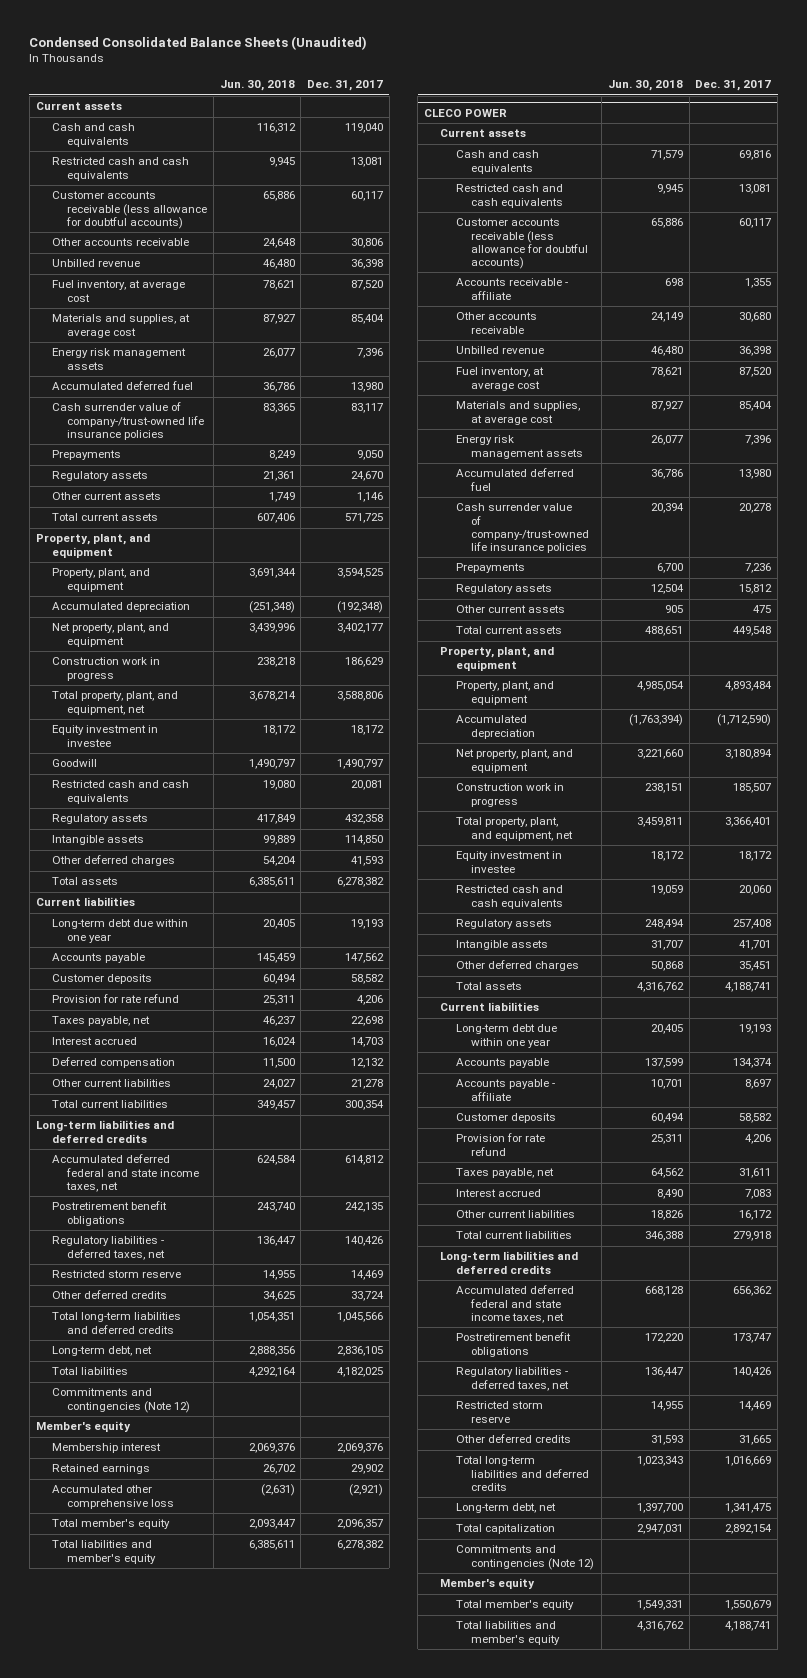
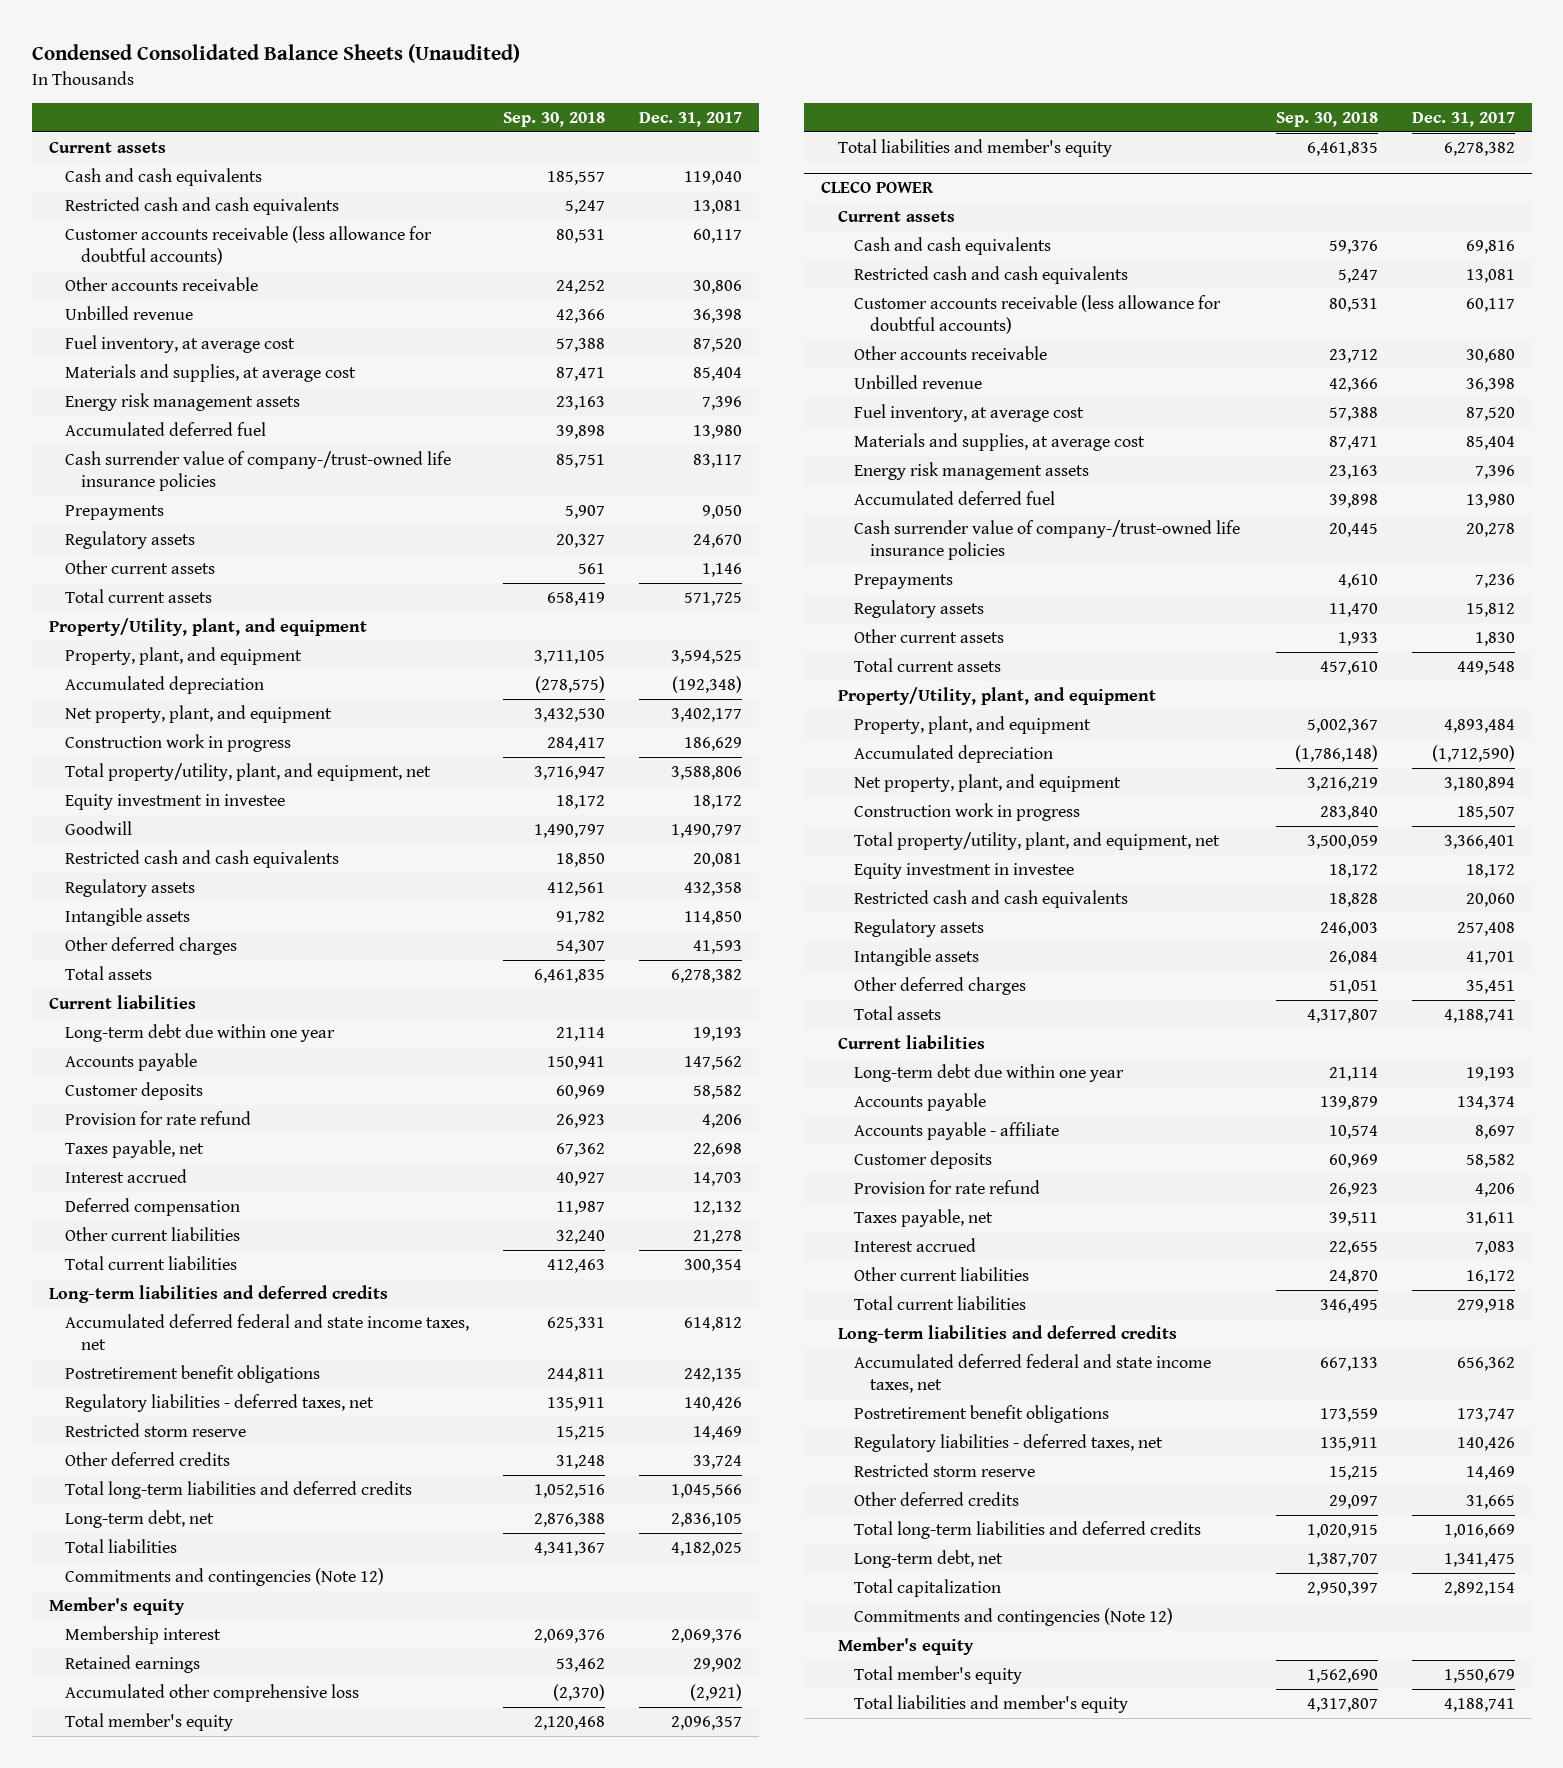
- | Jun. 30, 2018 | Dec. 31, 2017
+ | Sep. 30, 2018 | Dec. 31, 2017
- Property, plant, and equipment
+ Property/Utility, plant, and equipment
- Total property, plant, and equipment, net | 3,678,214 | 3,588,806
+ Total property/utility, plant, and equipment, net | 3,716,947 | 3,588,806
@ CLECO POWER
- Accounts receivable - affiliate | 698 | 1,355
- Other current assets | 905 | 475
+ Other current assets | 1,933 | 1,830
- Property, plant, and equipment
+ Property/Utility, plant, and equipment
- Total property, plant, and equipment, net | 3,459,811 | 3,366,401
+ Total property/utility, plant, and equipment, net | 3,500,059 | 3,366,401

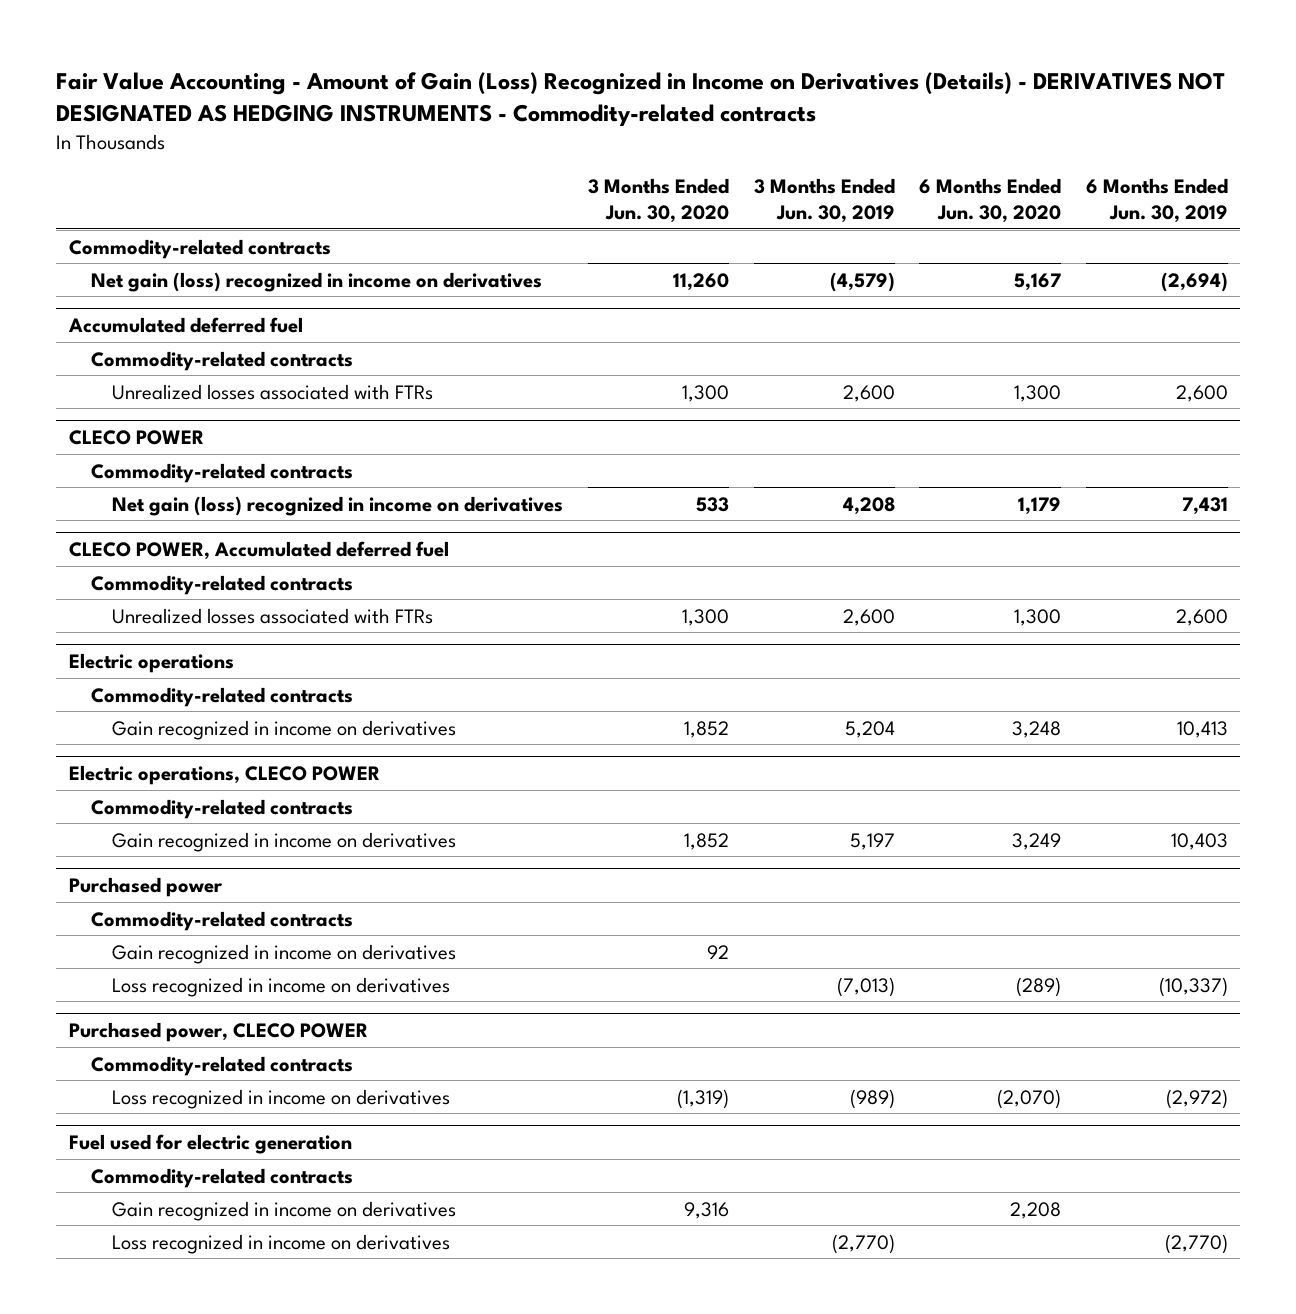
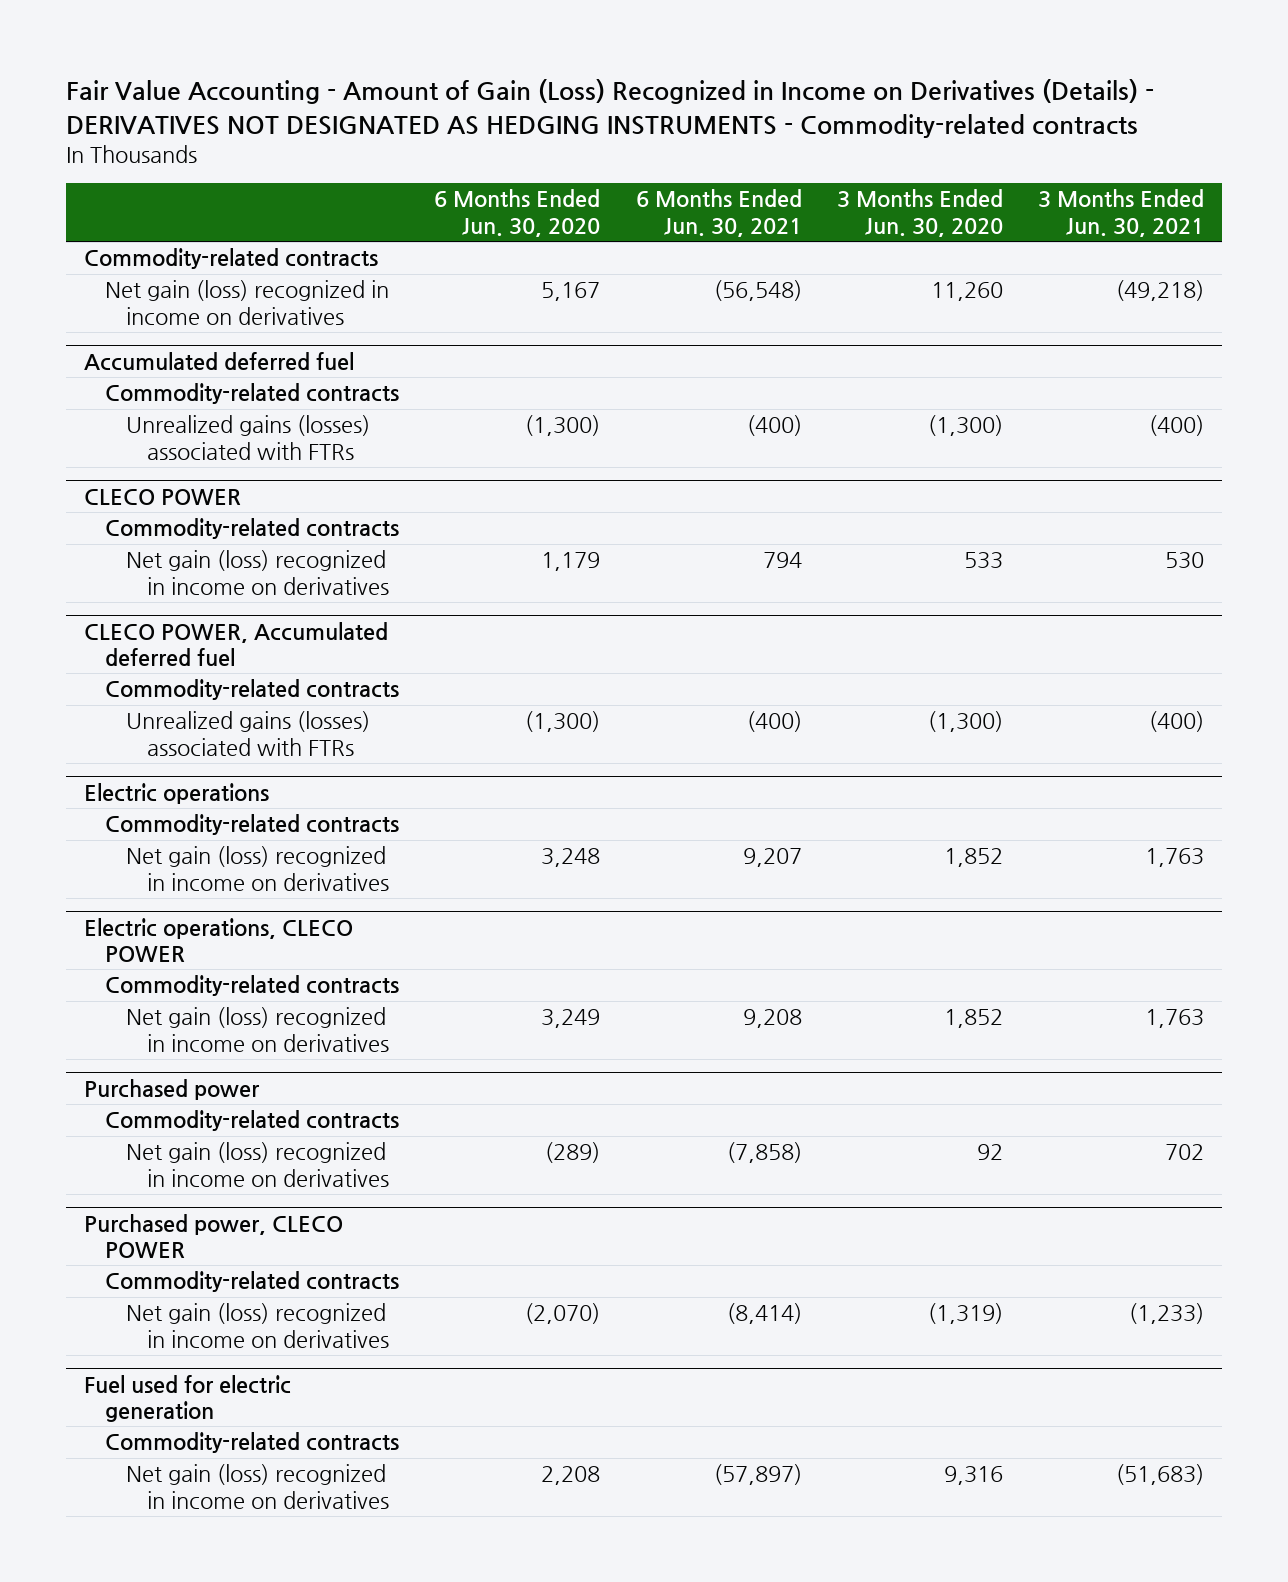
- | 3 Months Ended Jun. 30, 2020 | 3 Months Ended Jun. 30, 2019 | 6 Months Ended Jun. 30, 2020 | 6 Months Ended Jun. 30, 2019
+ | 6 Months Ended Jun. 30, 2020 | 6 Months Ended Jun. 30, 2021 | 3 Months Ended Jun. 30, 2020 | 3 Months Ended Jun. 30, 2021
@ Accumulated deferred fuel
- Unrealized losses associated with FTRs | 1,300 | 2,600 | 1,300 | 2,600
+ Unrealized gains (losses) associated with FTRs | (1,300) | (400) | (1,300) | (400)
@ CLECO POWER, Accumulated deferred fuel
- Unrealized losses associated with FTRs | 1,300 | 2,600 | 1,300 | 2,600
+ Unrealized gains (losses) associated with FTRs | (1,300) | (400) | (1,300) | (400)
@ Electric operations
- Gain recognized in income on derivatives | 1,852 | 5,204 | 3,248 | 10,413
+ Net gain (loss) recognized in income on derivatives | 3,248 | 9,207 | 1,852 | 1,763
@ Electric operations, CLECO POWER
- Gain recognized in income on derivatives | 1,852 | 5,197 | 3,249 | 10,403
+ Net gain (loss) recognized in income on derivatives | 3,249 | 9,208 | 1,852 | 1,763
@ Purchased power
- Gain recognized in income on derivatives | 92 | | |
- Loss recognized in income on derivatives | | (7,013) | (289) | (10,337)
+ Net gain (loss) recognized in income on derivatives | (289) | (7,858) | 92 | 702
@ Purchased power, CLECO POWER
- Loss recognized in income on derivatives | (1,319) | (989) | (2,070) | (2,972)
+ Net gain (loss) recognized in income on derivatives | (2,070) | (8,414) | (1,319) | (1,233)
@ Fuel used for electric generation
- Gain recognized in income on derivatives | 9,316 | | 2,208 |
- Loss recognized in income on derivatives | | (2,770) | | (2,770)
+ Net gain (loss) recognized in income on derivatives | 2,208 | (57,897) | 9,316 | (51,683)

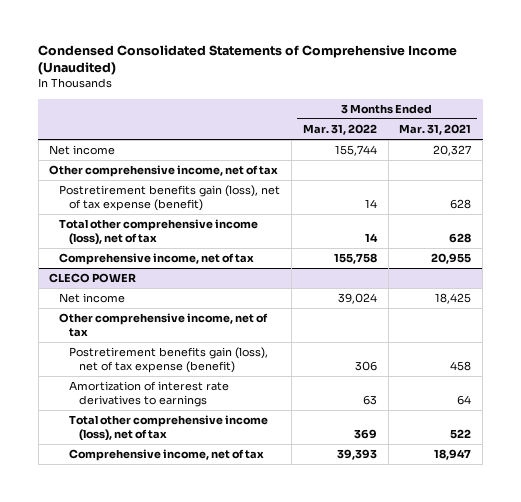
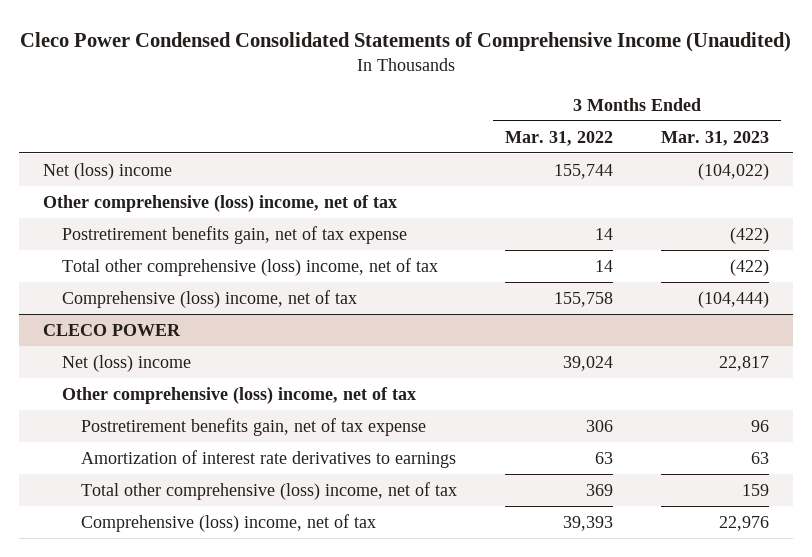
- Condensed Consolidated Statements of Comprehensive Income (Unaudited)
+ Cleco Power Condensed Consolidated Statements of Comprehensive Income (Unaudited)
- | 3 Months Ended Mar. 31, 2022 | 3 Months Ended Mar. 31, 2021
+ | 3 Months Ended Mar. 31, 2022 | 3 Months Ended Mar. 31, 2023
- Net income | 155,744 | 20,327
- Other comprehensive income, net of tax
- Postretirement benefits gain (loss), net of tax expense (benefit) | 14 | 628
- Total other comprehensive income (loss), net of tax | 14 | 628
- Comprehensive income, net of tax | 155,758 | 20,955
+ Net (loss) income | 155,744 | (104,022)
+ Other comprehensive (loss) income, net of tax
+ Postretirement benefits gain, net of tax expense | 14 | (422)
+ Total other comprehensive (loss) income, net of tax | 14 | (422)
+ Comprehensive (loss) income, net of tax | 155,758 | (104,444)
@ CLECO POWER
- Net income | 39,024 | 18,425
- Other comprehensive income, net of tax
- Postretirement benefits gain (loss), net of tax expense (benefit) | 306 | 458
+ Net (loss) income | 39,024 | 22,817
+ Other comprehensive (loss) income, net of tax
+ Postretirement benefits gain, net of tax expense | 306 | 96
- Total other comprehensive income (loss), net of tax | 369 | 522
- Comprehensive income, net of tax | 39,393 | 18,947
+ Total other comprehensive (loss) income, net of tax | 369 | 159
+ Comprehensive (loss) income, net of tax | 39,393 | 22,976

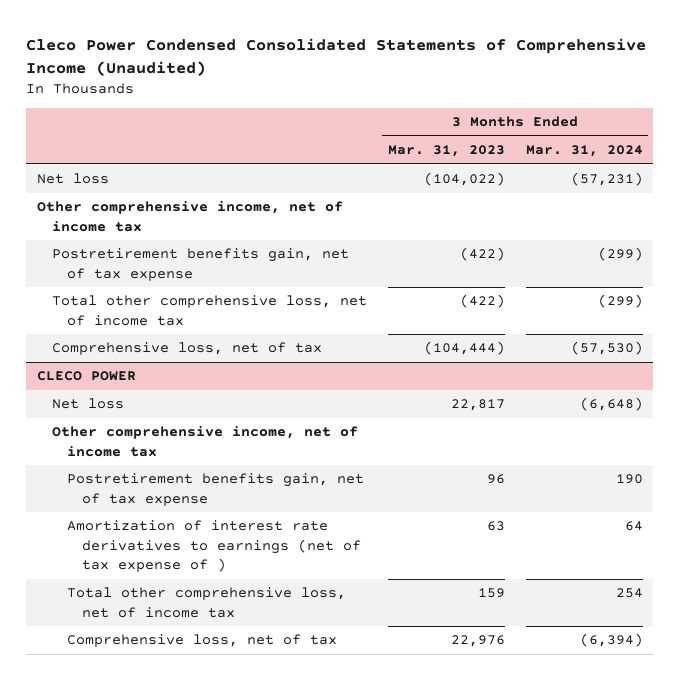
- | 3 Months Ended Mar. 31, 2022 | 3 Months Ended Mar. 31, 2023
+ | 3 Months Ended Mar. 31, 2023 | 3 Months Ended Mar. 31, 2024
- Net (loss) income | 155,744 | (104,022)
- Other comprehensive (loss) income, net of tax
+ Net loss | (104,022) | (57,231)
+ Other comprehensive income, net of income tax
- Total other comprehensive (loss) income, net of tax | 14 | (422)
- Comprehensive (loss) income, net of tax | 155,758 | (104,444)
+ Total other comprehensive loss, net of income tax | (422) | (299)
+ Comprehensive loss, net of tax | (104,444) | (57,530)
@ CLECO POWER
- Net (loss) income | 39,024 | 22,817
- Other comprehensive (loss) income, net of tax
+ Net loss | 22,817 | (6,648)
+ Other comprehensive income, net of income tax
- Amortization of interest rate derivatives to earnings | 63 | 63
- Total other comprehensive (loss) income, net of tax | 369 | 159
- Comprehensive (loss) income, net of tax | 39,393 | 22,976
+ Amortization of interest rate derivatives to earnings (net of tax expense of ) | 63 | 64
+ Total other comprehensive loss, net of income tax | 159 | 254
+ Comprehensive loss, net of tax | 22,976 | (6,394)

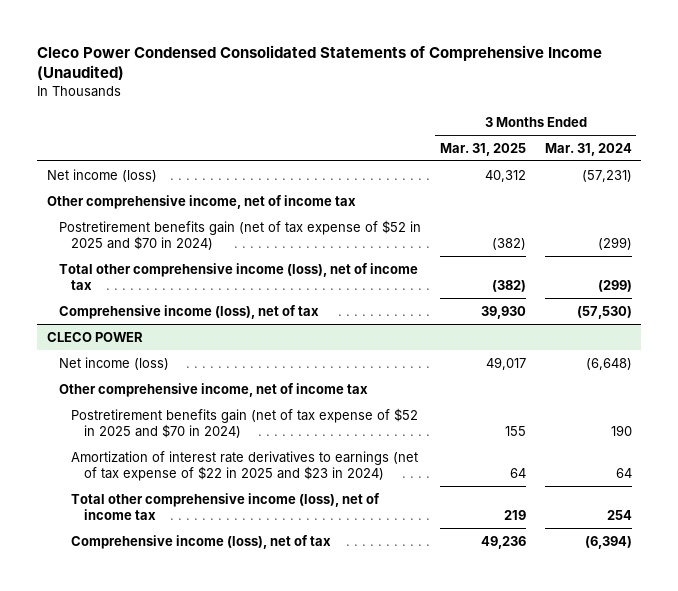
- | 3 Months Ended Mar. 31, 2023 | 3 Months Ended Mar. 31, 2024
+ | 3 Months Ended Mar. 31, 2025 | 3 Months Ended Mar. 31, 2024
- Net loss | (104,022) | (57,231)
+ Net income (loss) | 40,312 | (57,231)
- Postretirement benefits gain, net of tax expense | (422) | (299)
- Total other comprehensive loss, net of income tax | (422) | (299)
- Comprehensive loss, net of tax | (104,444) | (57,530)
+ Postretirement benefits gain (net of tax expense of $52 in 2025 and $70 in 2024) | (382) | (299)
+ Total other comprehensive income (loss), net of income tax | (382) | (299)
+ Comprehensive income (loss), net of tax | 39,930 | (57,530)
@ CLECO POWER
- Net loss | 22,817 | (6,648)
+ Net income (loss) | 49,017 | (6,648)
- Postretirement benefits gain, net of tax expense | 96 | 190
- Amortization of interest rate derivatives to earnings (net of tax expense of ) | 63 | 64
- Total other comprehensive loss, net of income tax | 159 | 254
- Comprehensive loss, net of tax | 22,976 | (6,394)
+ Postretirement benefits gain (net of tax expense of $52 in 2025 and $70 in 2024) | 155 | 190
+ Amortization of interest rate derivatives to earnings (net of tax expense of $22 in 2025 and $23 in 2024) | 64 | 64
+ Total other comprehensive income (loss), net of income tax | 219 | 254
+ Comprehensive income (loss), net of tax | 49,236 | (6,394)

